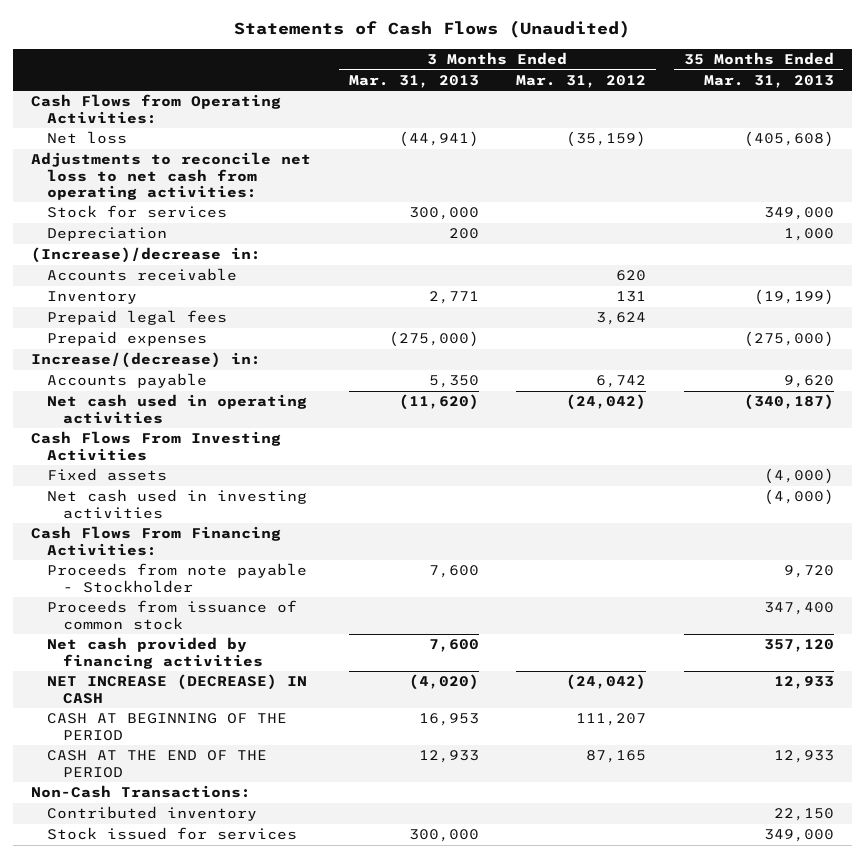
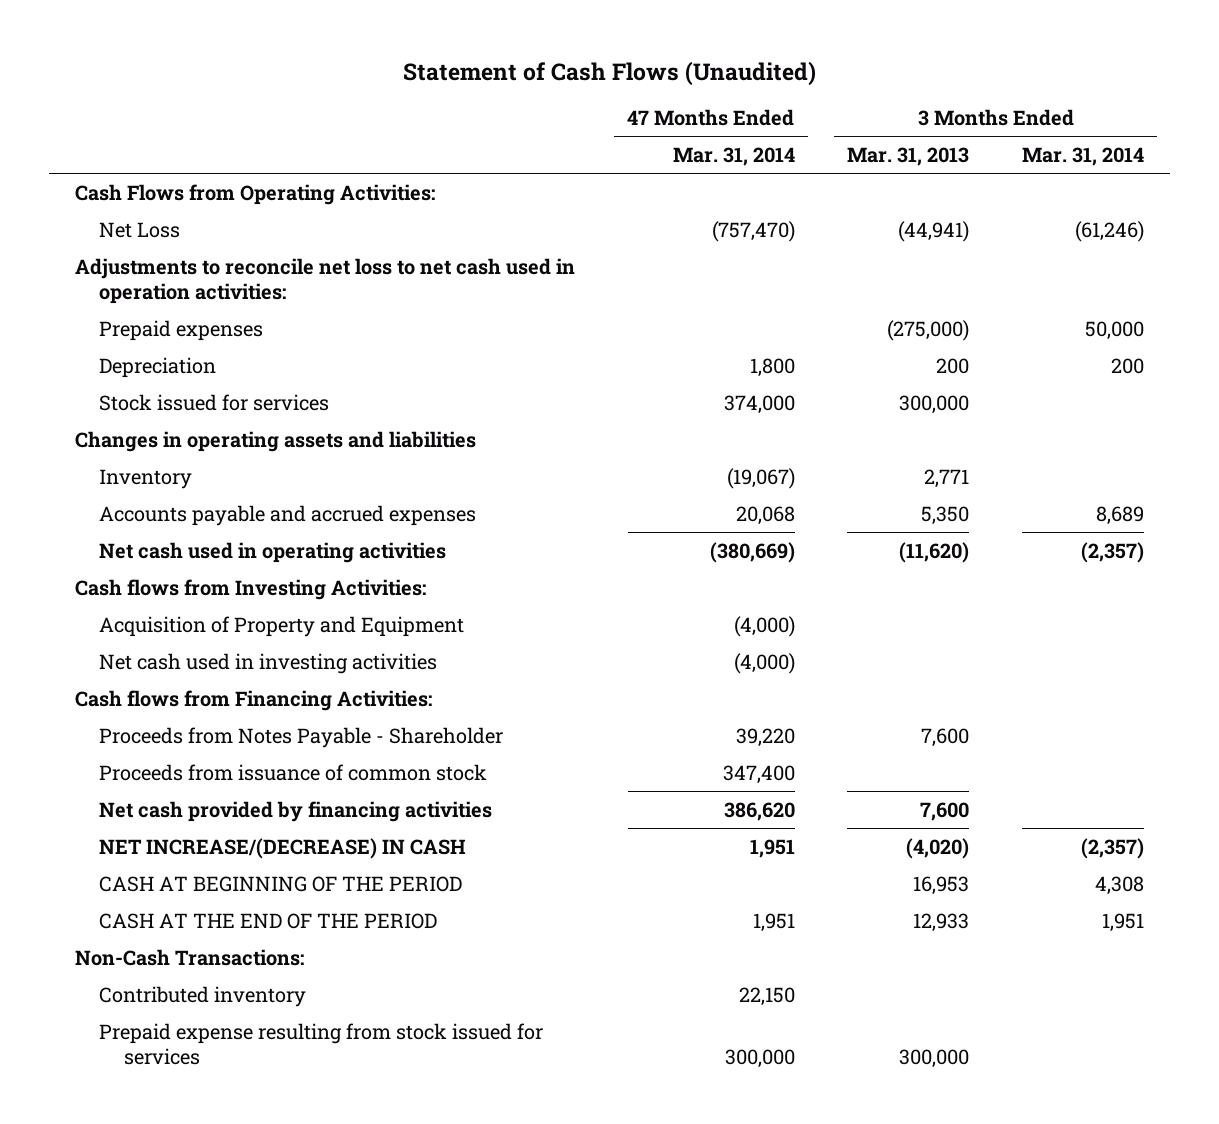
- Statements of Cash Flows (Unaudited)
+ Statement of Cash Flows (Unaudited)
- | 3 Months Ended Mar. 31, 2013 | 3 Months Ended Mar. 31, 2012 | 35 Months Ended Mar. 31, 2013
+ | 47 Months Ended Mar. 31, 2014 | 3 Months Ended Mar. 31, 2013 | 3 Months Ended Mar. 31, 2014
- Net loss | (44,941) | (35,159) | (405,608)
- Adjustments to reconcile net loss to net cash from operating activities:
- Stock for services | 300,000 | | 349,000
+ Net Loss | (757,470) | (44,941) | (61,246)
+ Adjustments to reconcile net loss to net cash used in operation activities:
moved up: Prepaid expenses | | (275,000) | 50,000
- (Increase)/decrease in:
- Accounts receivable | | 620 |
moved up: Stock issued for services | 374,000 | 300,000 |
+ Changes in operating assets and liabilities
- Prepaid legal fees | | 3,624 |
- Increase/(decrease) in:
- Accounts payable | 5,350 | 6,742 | 9,620
+ Accounts payable and accrued expenses | 20,068 | 5,350 | 8,689
- Cash Flows From Investing Activities
- Fixed assets | | | (4,000)
+ Cash flows from Investing Activities:
+ Acquisition of Property and Equipment | (4,000) | |
- Cash Flows From Financing Activities:
- Proceeds from note payable - Stockholder | 7,600 | | 9,720
+ Cash flows from Financing Activities:
+ Proceeds from Notes Payable - Shareholder | 39,220 | 7,600 |
- NET INCREASE (DECREASE) IN CASH | (4,020) | (24,042) | 12,933
+ NET INCREASE/(DECREASE) IN CASH | 1,951 | (4,020) | (2,357)
+ Prepaid expense resulting from stock issued for services | 300,000 | 300,000 |

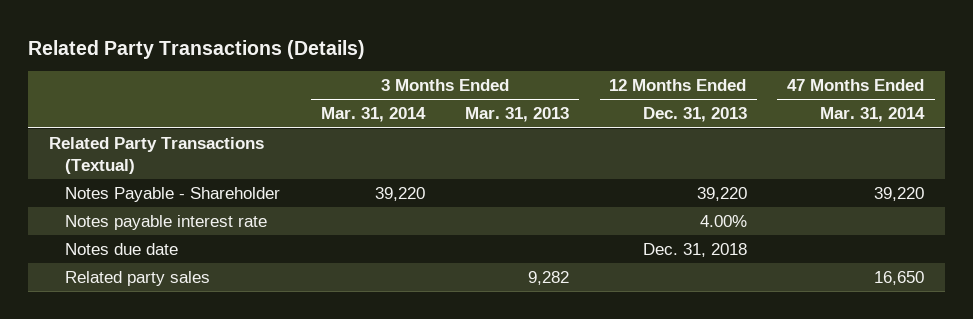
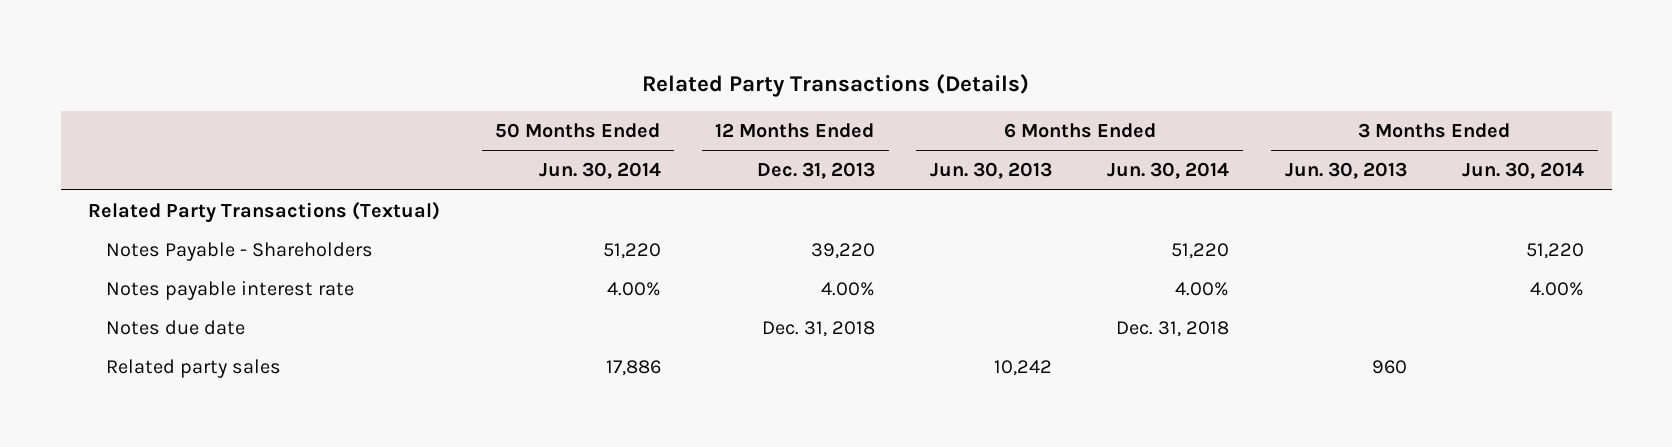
- | 3 Months Ended Mar. 31, 2014 | 3 Months Ended Mar. 31, 2013 | 12 Months Ended Dec. 31, 2013 | 47 Months Ended Mar. 31, 2014
+ | 50 Months Ended Jun. 30, 2014 | 12 Months Ended Dec. 31, 2013 | 6 Months Ended Jun. 30, 2013 | 6 Months Ended Jun. 30, 2014 | 3 Months Ended Jun. 30, 2013 | 3 Months Ended Jun. 30, 2014
- Notes Payable - Shareholder | 39,220 | | 39,220 | 39,220
+ Notes Payable - Shareholders | 51,220 | 39,220 | | 51,220 | | 51,220

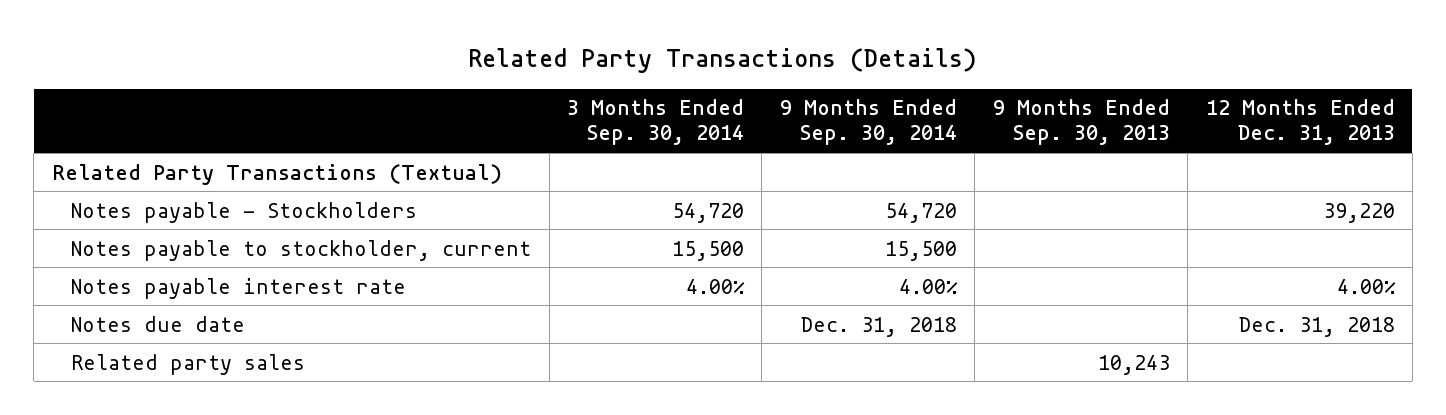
- | 50 Months Ended Jun. 30, 2014 | 12 Months Ended Dec. 31, 2013 | 6 Months Ended Jun. 30, 2013 | 6 Months Ended Jun. 30, 2014 | 3 Months Ended Jun. 30, 2013 | 3 Months Ended Jun. 30, 2014
+ | 3 Months Ended Sep. 30, 2014 | 9 Months Ended Sep. 30, 2014 | 9 Months Ended Sep. 30, 2013 | 12 Months Ended Dec. 31, 2013
- Notes Payable - Shareholders | 51,220 | 39,220 | | 51,220 | | 51,220
+ Notes payable - Stockholders | 54,720 | 54,720 | | 39,220
+ Notes payable to stockholder, current | 15,500 | 15,500 | |

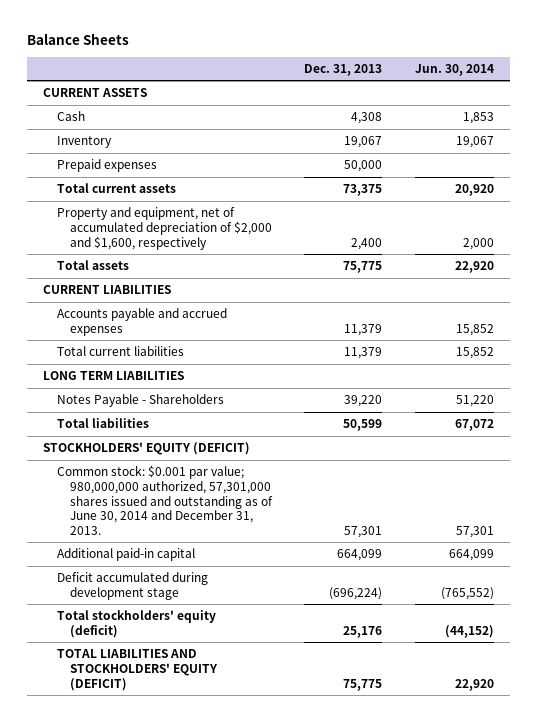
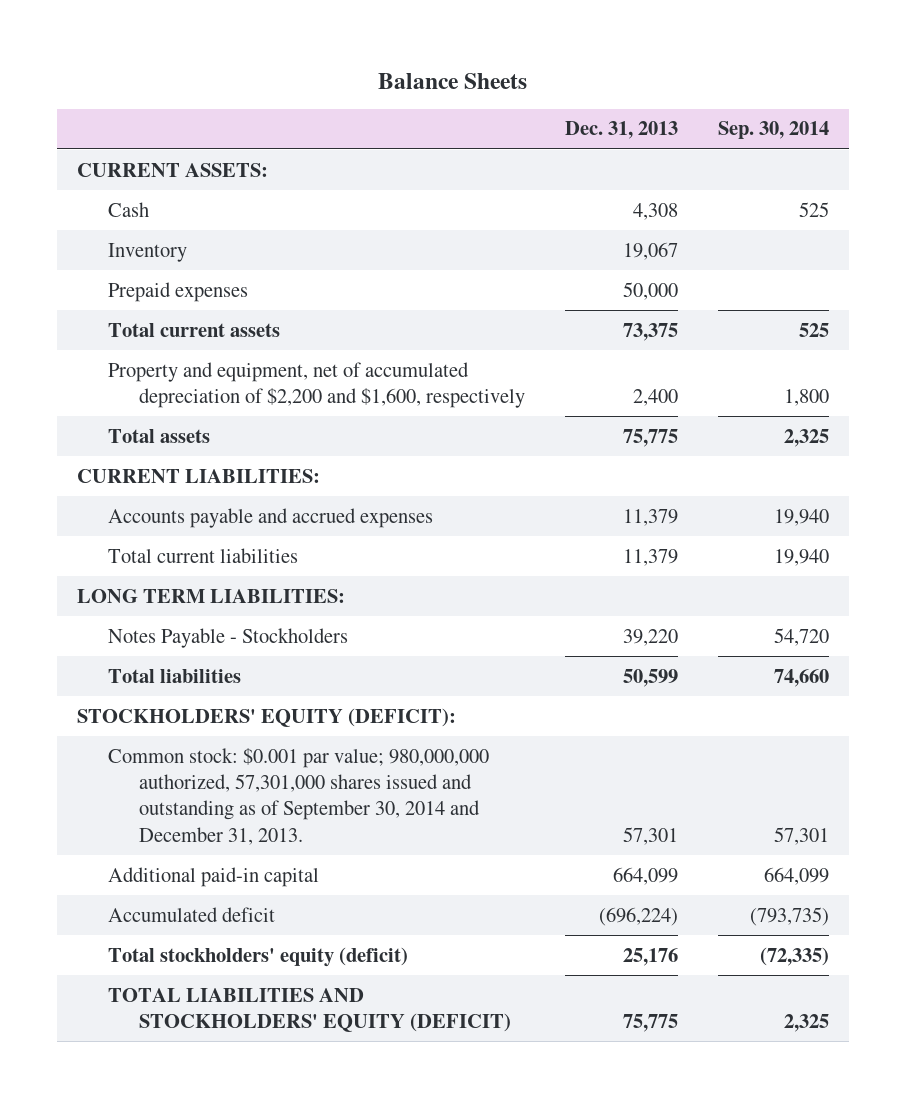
- | Dec. 31, 2013 | Jun. 30, 2014
+ | Dec. 31, 2013 | Sep. 30, 2014
- CURRENT ASSETS
+ CURRENT ASSETS:
- Property and equipment, net of accumulated depreciation of $2,000 and $1,600, respectively | 2,400 | 2,000
+ Property and equipment, net of accumulated depreciation of $2,200 and $1,600, respectively | 2,400 | 1,800
- CURRENT LIABILITIES
+ CURRENT LIABILITIES:
- LONG TERM LIABILITIES
- Notes Payable - Shareholders | 39,220 | 51,220
+ LONG TERM LIABILITIES:
+ Notes Payable - Stockholders | 39,220 | 54,720
- STOCKHOLDERS' EQUITY (DEFICIT)
- Common stock: $0.001 par value; 980,000,000 authorized, 57,301,000 shares issued and outstanding as of June 30, 2014 and December 31, 2013. | 57,301 | 57,301
+ STOCKHOLDERS' EQUITY (DEFICIT):
+ Common stock: $0.001 par value; 980,000,000 authorized, 57,301,000 shares issued and outstanding as of September 30, 2014 and December 31, 2013. | 57,301 | 57,301
- Deficit accumulated during development stage | (696,224) | (765,552)
+ Accumulated deficit | (696,224) | (793,735)

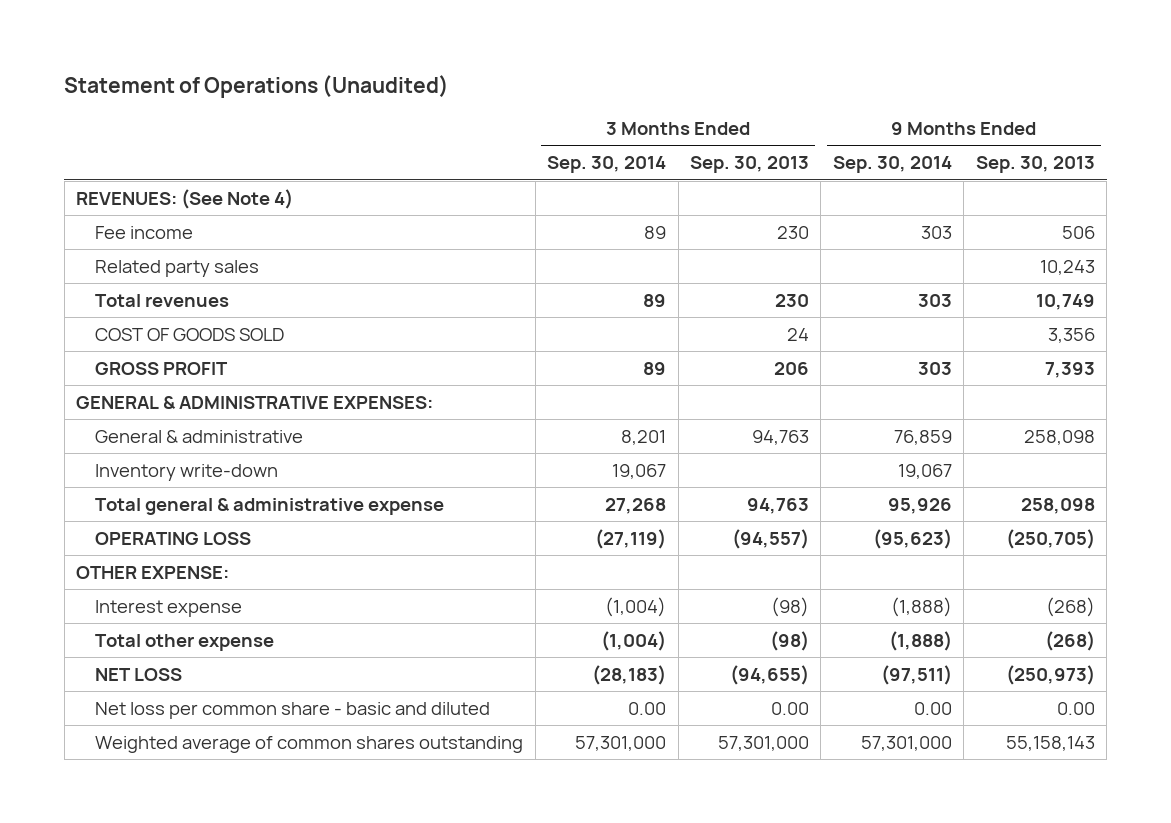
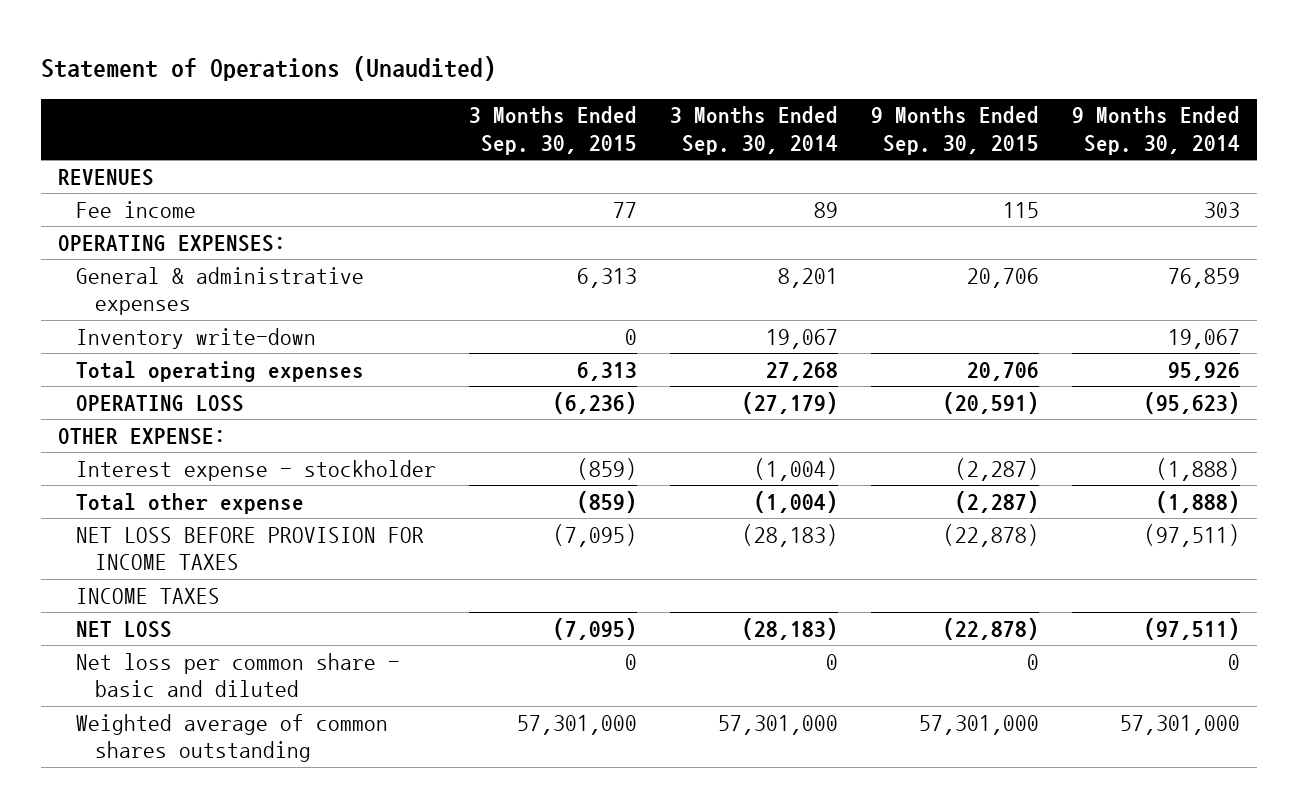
- | 3 Months Ended Sep. 30, 2014 | 3 Months Ended Sep. 30, 2013 | 9 Months Ended Sep. 30, 2014 | 9 Months Ended Sep. 30, 2013
+ | 3 Months Ended Sep. 30, 2015 | 3 Months Ended Sep. 30, 2014 | 9 Months Ended Sep. 30, 2015 | 9 Months Ended Sep. 30, 2014
- REVENUES: (See Note 4)
+ REVENUES
- Related party sales | | | | 10,243
- Total revenues | 89 | 230 | 303 | 10,749
- COST OF GOODS SOLD | | 24 | | 3,356
- GROSS PROFIT | 89 | 206 | 303 | 7,393
- GENERAL & ADMINISTRATIVE EXPENSES:
- General & administrative | 8,201 | 94,763 | 76,859 | 258,098
+ OPERATING EXPENSES:
+ General & administrative expenses | 6,313 | 8,201 | 20,706 | 76,859
- Total general & administrative expense | 27,268 | 94,763 | 95,926 | 258,098
- OPERATING LOSS | (27,119) | (94,557) | (95,623) | (250,705)
+ Total operating expenses | 6,313 | 27,268 | 20,706 | 95,926
+ OPERATING LOSS | (6,236) | (27,179) | (20,591) | (95,623)
- Interest expense | (1,004) | (98) | (1,888) | (268)
+ Interest expense - stockholder | (859) | (1,004) | (2,287) | (1,888)
+ NET LOSS BEFORE PROVISION FOR INCOME TAXES | (7,095) | (28,183) | (22,878) | (97,511)
+ INCOME TAXES
- Net loss per common share - basic and diluted | 0.00 | 0.00 | 0.00 | 0.00
+ Net loss per common share - basic and diluted | 0 | 0 | 0 | 0

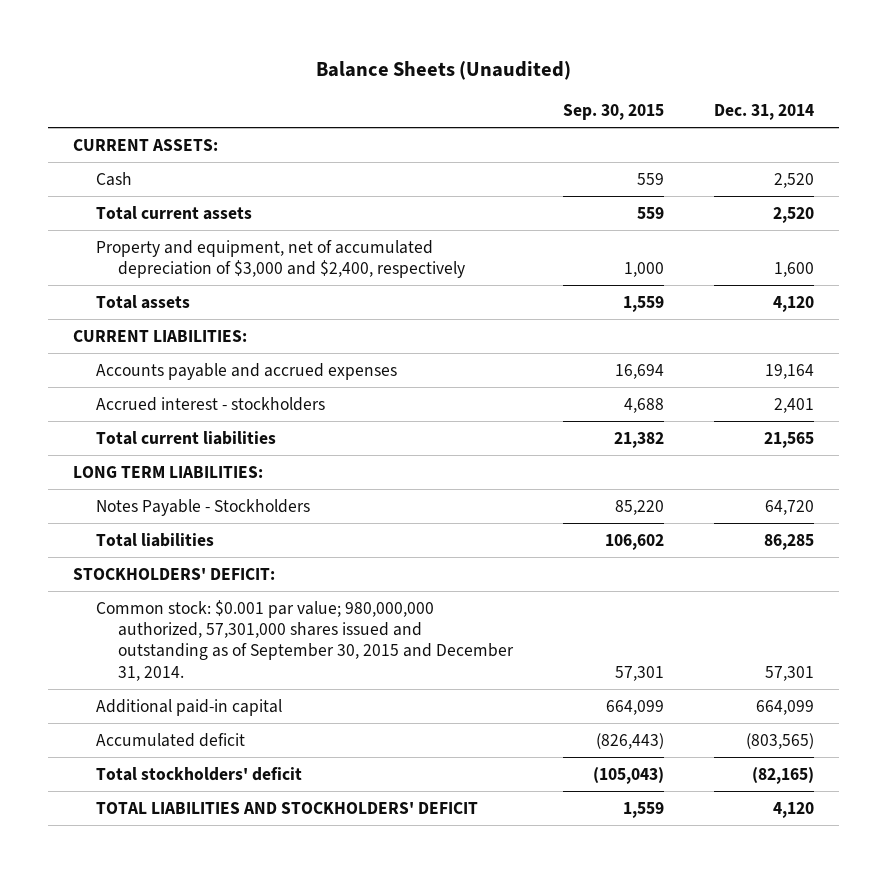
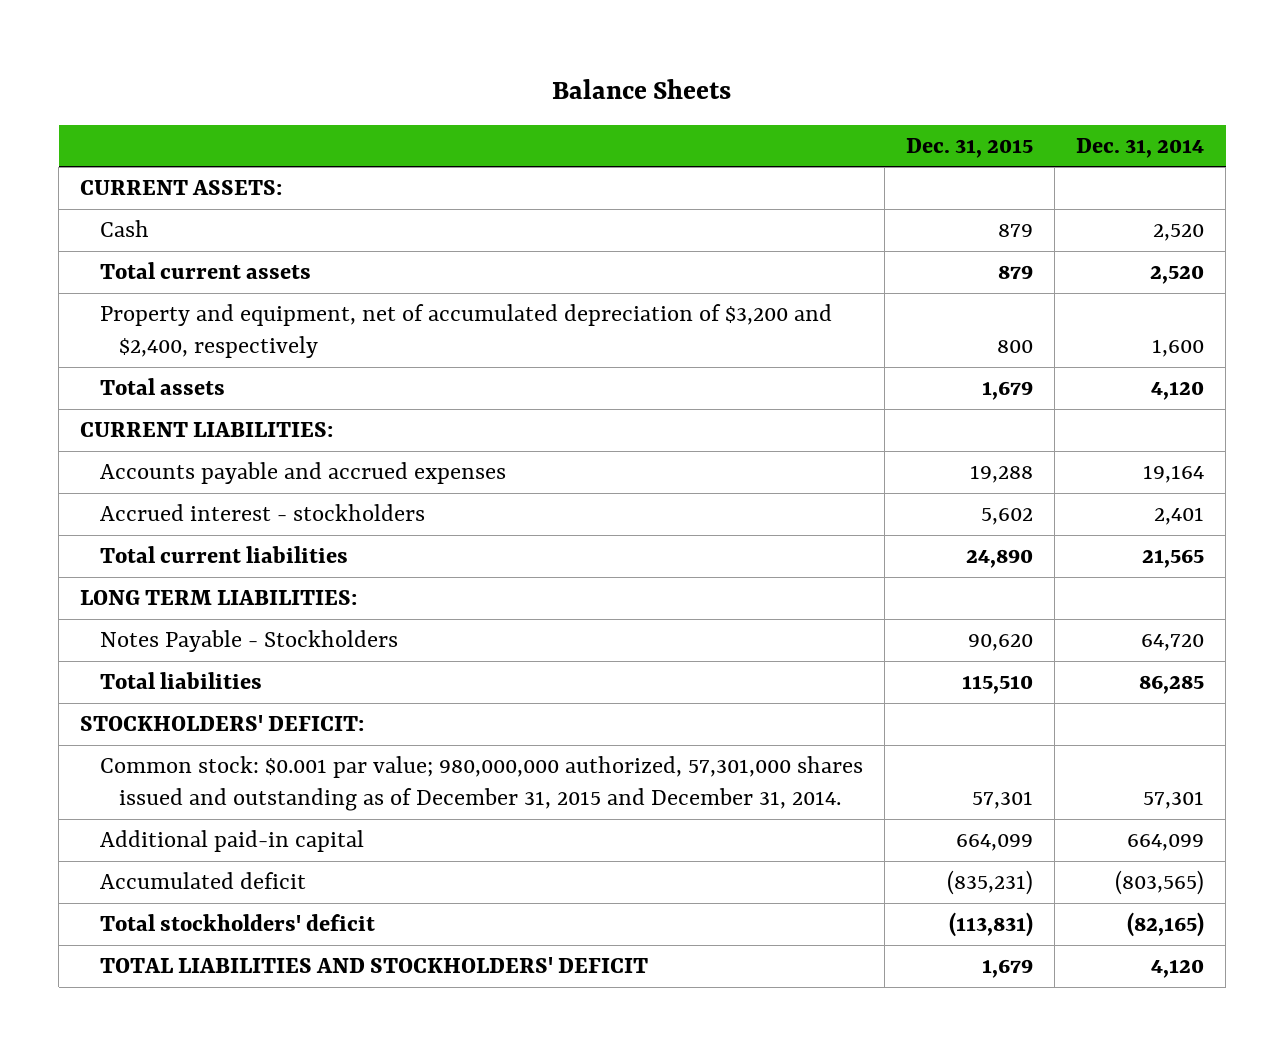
- Balance Sheets (Unaudited)
+ Balance Sheets
- | Sep. 30, 2015 | Dec. 31, 2014
+ | Dec. 31, 2015 | Dec. 31, 2014
- Property and equipment, net of accumulated depreciation of $3,000 and $2,400, respectively | 1,000 | 1,600
+ Property and equipment, net of accumulated depreciation of $3,200 and $2,400, respectively | 800 | 1,600
- Common stock: $0.001 par value; 980,000,000 authorized, 57,301,000 shares issued and outstanding as of September 30, 2015 and December 31, 2014. | 57,301 | 57,301
+ Common stock: $0.001 par value; 980,000,000 authorized, 57,301,000 shares issued and outstanding as of December 31, 2015 and December 31, 2014. | 57,301 | 57,301

